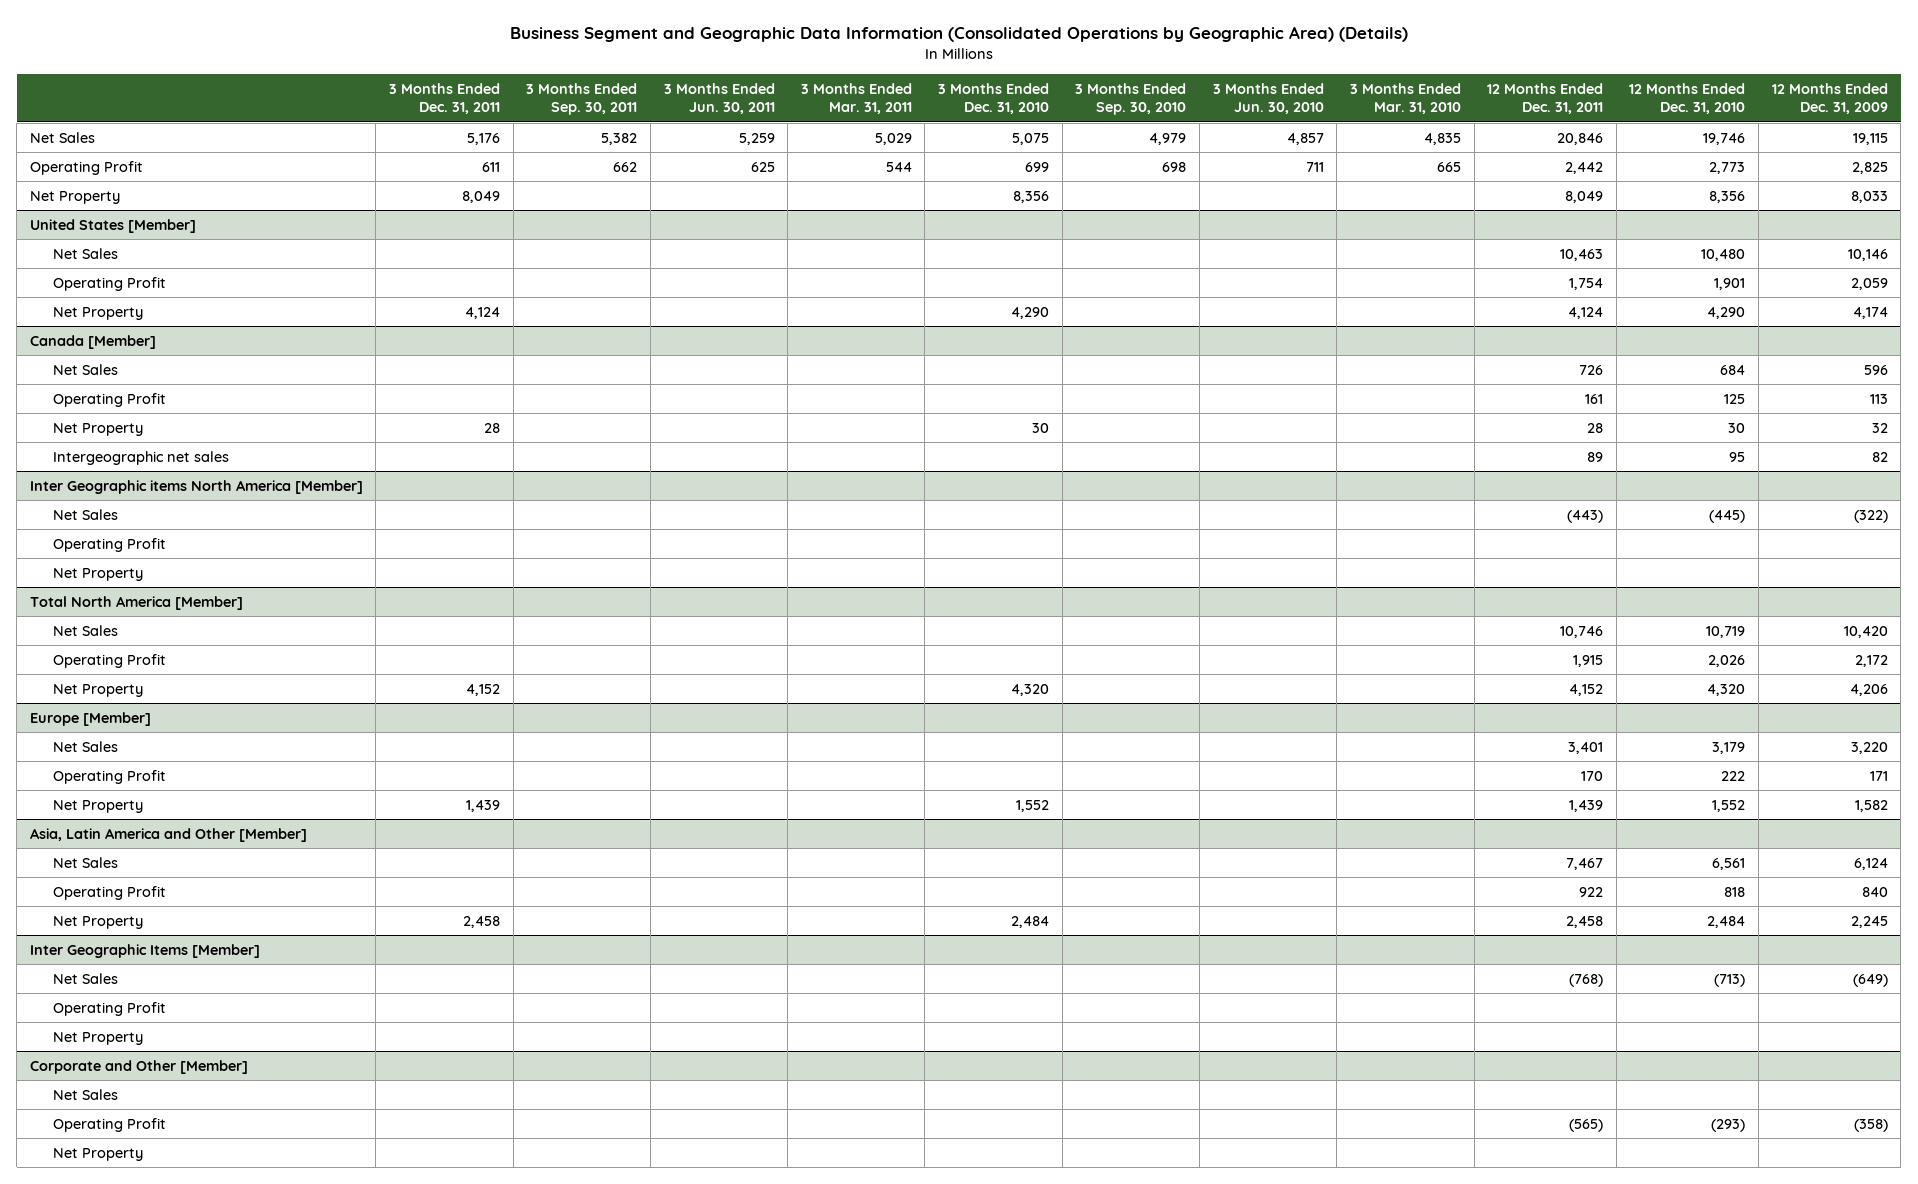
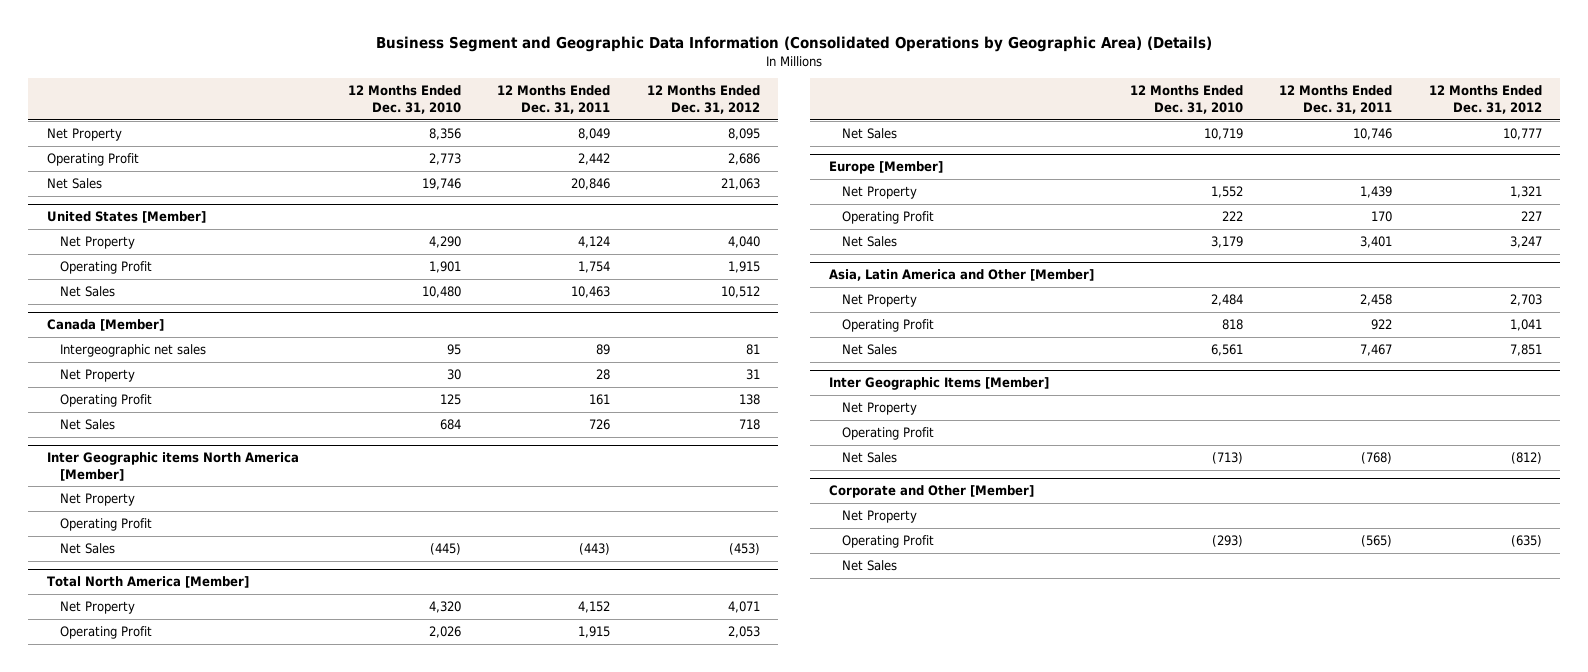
- | 3 Months Ended Dec. 31, 2011 | 3 Months Ended Sep. 30, 2011 | 3 Months Ended Jun. 30, 2011 | 3 Months Ended Mar. 31, 2011 | 3 Months Ended Dec. 31, 2010 | 3 Months Ended Sep. 30, 2010 | 3 Months Ended Jun. 30, 2010 | 3 Months Ended Mar. 31, 2010 | 12 Months Ended Dec. 31, 2011 | 12 Months Ended Dec. 31, 2010 | 12 Months Ended Dec. 31, 2009
+ | 12 Months Ended Dec. 31, 2010 | 12 Months Ended Dec. 31, 2011 | 12 Months Ended Dec. 31, 2012
moved down: Operating Profit | 2,773 | 2,442 | 2,686
moved down: Net Sales | 19,746 | 20,846 | 21,063
@ United States [Member]
moved down: Operating Profit | 1,901 | 1,754 | 1,915
moved down: Net Sales | 10,480 | 10,463 | 10,512
@ Canada [Member]
moved down: Net Property | 30 | 28 | 31
moved down: Operating Profit | 125 | 161 | 138
moved down: Net Sales | 684 | 726 | 718
@ Inter Geographic items North America [Member]
moved down: Operating Profit
moved down: Net Sales | (445) | (443) | (453)
@ Total North America [Member]
moved down: Operating Profit | 2,026 | 1,915 | 2,053
moved down: Net Sales | 10,719 | 10,746 | 10,777
@ Europe [Member]
moved down: Operating Profit | 222 | 170 | 227
moved down: Net Sales | 3,179 | 3,401 | 3,247
@ Asia, Latin America and Other [Member]
moved down: Operating Profit | 818 | 922 | 1,041
moved down: Net Sales | 6,561 | 7,467 | 7,851
@ Inter Geographic Items [Member]
moved down: Operating Profit
moved down: Net Sales | (713) | (768) | (812)
@ Corporate and Other [Member]
moved down: Operating Profit | (293) | (565) | (635)
moved down: Net Sales

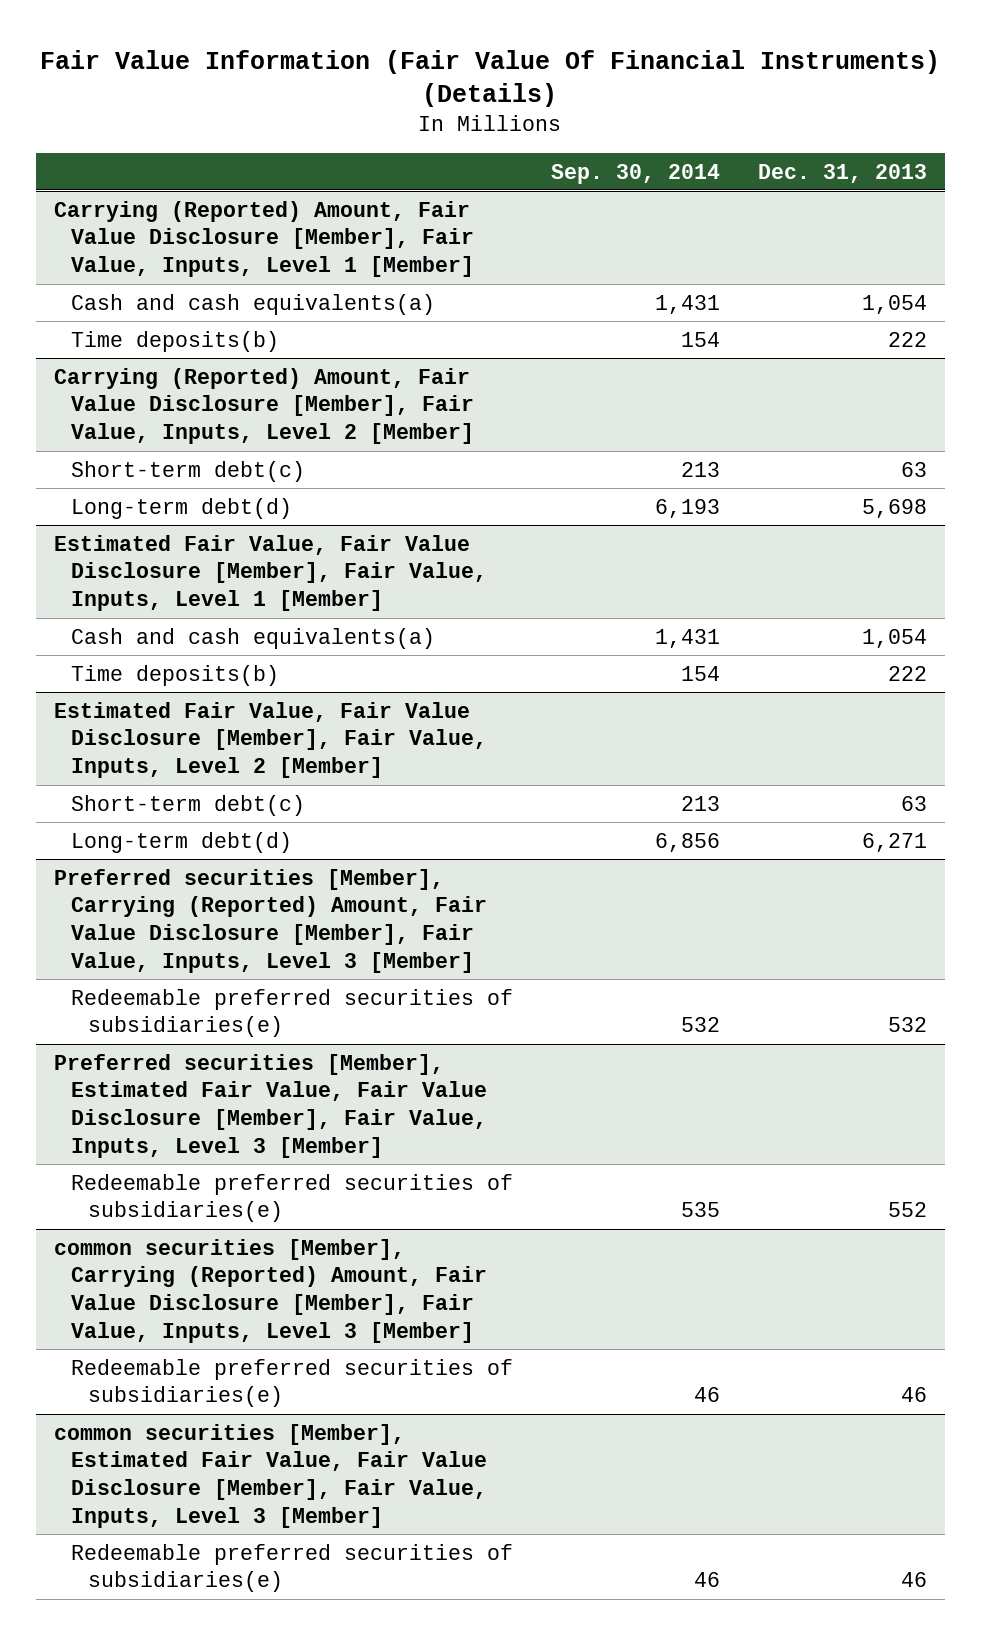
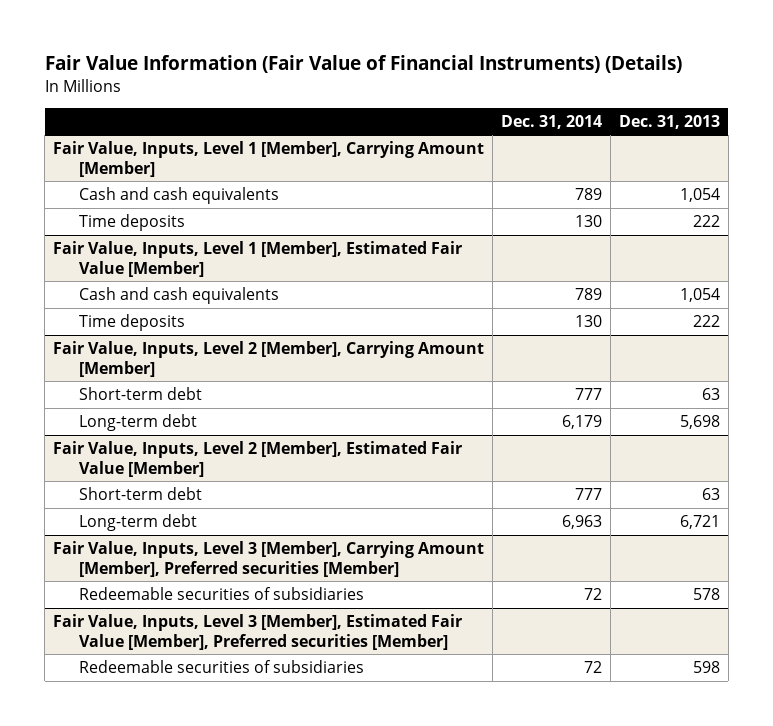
- Fair Value Information (Fair Value Of Financial Instruments) (Details)
+ Fair Value Information (Fair Value of Financial Instruments) (Details)
- | Sep. 30, 2014 | Dec. 31, 2013
+ | Dec. 31, 2014 | Dec. 31, 2013
- Carrying (Reported) Amount, Fair Value Disclosure [Member], Fair Value, Inputs, Level 1 [Member]
- Cash and cash equivalents(a) | 1,431 | 1,054
- Time deposits(b) | 154 | 222
- Carrying (Reported) Amount, Fair Value Disclosure [Member], Fair Value, Inputs, Level 2 [Member]
- Short-term debt(c) | 213 | 63
- Long-term debt(d) | 6,193 | 5,698
- Estimated Fair Value, Fair Value Disclosure [Member], Fair Value, Inputs, Level 1 [Member]
- Cash and cash equivalents(a) | 1,431 | 1,054
- Time deposits(b) | 154 | 222
- Estimated Fair Value, Fair Value Disclosure [Member], Fair Value, Inputs, Level 2 [Member]
- Short-term debt(c) | 213 | 63
- Long-term debt(d) | 6,856 | 6,271
- Preferred securities [Member], Carrying (Reported) Amount, Fair Value Disclosure [Member], Fair Value, Inputs, Level 3 [Member]
- Redeemable preferred securities of subsidiaries(e) | 532 | 532
- Preferred securities [Member], Estimated Fair Value, Fair Value Disclosure [Member], Fair Value, Inputs, Level 3 [Member]
- Redeemable preferred securities of subsidiaries(e) | 535 | 552
- common securities [Member], Carrying (Reported) Amount, Fair Value Disclosure [Member], Fair Value, Inputs, Level 3 [Member]
- Redeemable preferred securities of subsidiaries(e) | 46 | 46
- common securities [Member], Estimated Fair Value, Fair Value Disclosure [Member], Fair Value, Inputs, Level 3 [Member]
- Redeemable preferred securities of subsidiaries(e) | 46 | 46
+ Fair Value, Inputs, Level 1 [Member], Carrying Amount [Member]
+ Cash and cash equivalents | 789 | 1,054
+ Time deposits | 130 | 222
+ Fair Value, Inputs, Level 1 [Member], Estimated Fair Value [Member]
+ Cash and cash equivalents | 789 | 1,054
+ Time deposits | 130 | 222
+ Fair Value, Inputs, Level 2 [Member], Carrying Amount [Member]
+ Short-term debt | 777 | 63
+ Long-term debt | 6,179 | 5,698
+ Fair Value, Inputs, Level 2 [Member], Estimated Fair Value [Member]
+ Short-term debt | 777 | 63
+ Long-term debt | 6,963 | 6,721
+ Fair Value, Inputs, Level 3 [Member], Carrying Amount [Member], Preferred securities [Member]
+ Redeemable securities of subsidiaries | 72 | 578
+ Fair Value, Inputs, Level 3 [Member], Estimated Fair Value [Member], Preferred securities [Member]
+ Redeemable securities of subsidiaries | 72 | 598

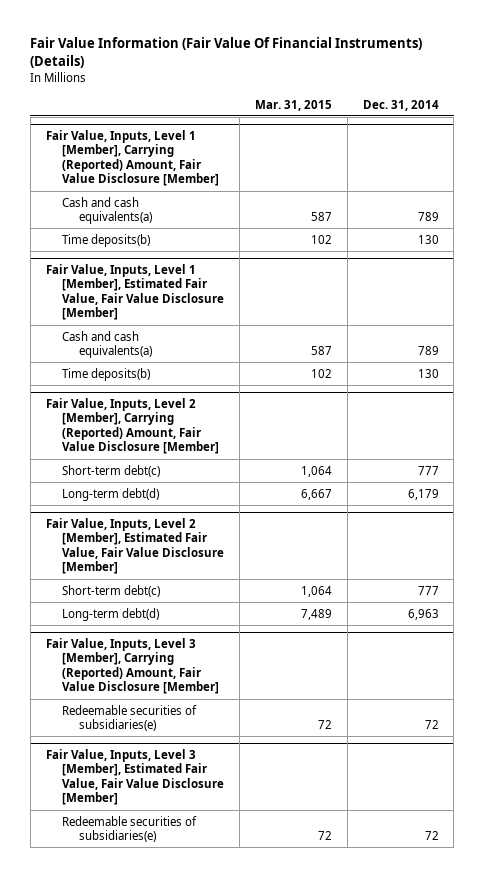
- Fair Value Information (Fair Value of Financial Instruments) (Details)
+ Fair Value Information (Fair Value Of Financial Instruments) (Details)
- | Dec. 31, 2014 | Dec. 31, 2013
+ | Mar. 31, 2015 | Dec. 31, 2014
- Fair Value, Inputs, Level 1 [Member], Carrying Amount [Member]
- Cash and cash equivalents | 789 | 1,054
- Time deposits | 130 | 222
- Fair Value, Inputs, Level 1 [Member], Estimated Fair Value [Member]
- Cash and cash equivalents | 789 | 1,054
- Time deposits | 130 | 222
- Fair Value, Inputs, Level 2 [Member], Carrying Amount [Member]
- Short-term debt | 777 | 63
- Long-term debt | 6,179 | 5,698
- Fair Value, Inputs, Level 2 [Member], Estimated Fair Value [Member]
- Short-term debt | 777 | 63
- Long-term debt | 6,963 | 6,721
- Fair Value, Inputs, Level 3 [Member], Carrying Amount [Member], Preferred securities [Member]
- Redeemable securities of subsidiaries | 72 | 578
- Fair Value, Inputs, Level 3 [Member], Estimated Fair Value [Member], Preferred securities [Member]
- Redeemable securities of subsidiaries | 72 | 598
+ Fair Value, Inputs, Level 1 [Member], Carrying (Reported) Amount, Fair Value Disclosure [Member]
+ Cash and cash equivalents(a) | 587 | 789
+ Time deposits(b) | 102 | 130
+ Fair Value, Inputs, Level 1 [Member], Estimated Fair Value, Fair Value Disclosure [Member]
+ Cash and cash equivalents(a) | 587 | 789
+ Time deposits(b) | 102 | 130
+ Fair Value, Inputs, Level 2 [Member], Carrying (Reported) Amount, Fair Value Disclosure [Member]
+ Short-term debt(c) | 1,064 | 777
+ Long-term debt(d) | 6,667 | 6,179
+ Fair Value, Inputs, Level 2 [Member], Estimated Fair Value, Fair Value Disclosure [Member]
+ Short-term debt(c) | 1,064 | 777
+ Long-term debt(d) | 7,489 | 6,963
+ Fair Value, Inputs, Level 3 [Member], Carrying (Reported) Amount, Fair Value Disclosure [Member]
+ Redeemable securities of subsidiaries(e) | 72 | 72
+ Fair Value, Inputs, Level 3 [Member], Estimated Fair Value, Fair Value Disclosure [Member]
+ Redeemable securities of subsidiaries(e) | 72 | 72

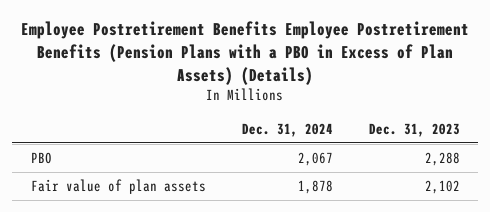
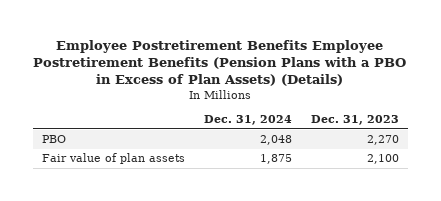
- PBO | 2,067 | 2,288
- Fair value of plan assets | 1,878 | 2,102
+ PBO | 2,048 | 2,270
+ Fair value of plan assets | 1,875 | 2,100

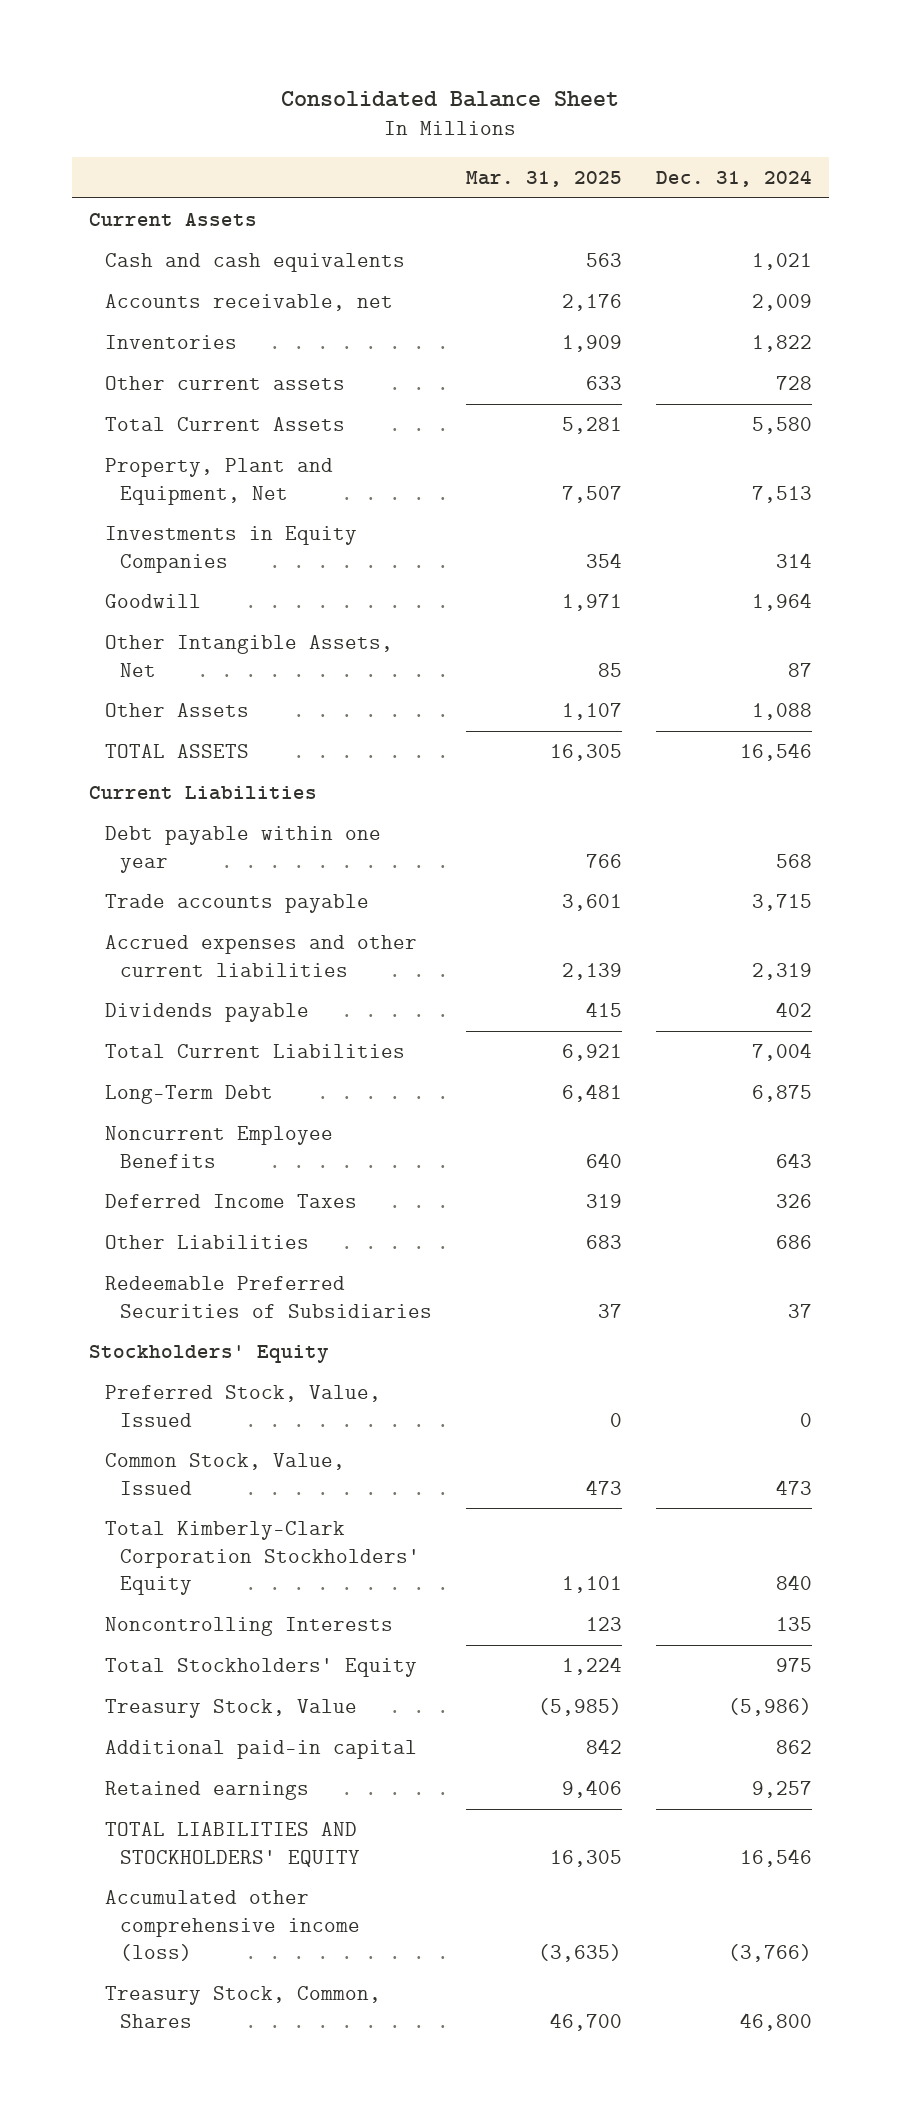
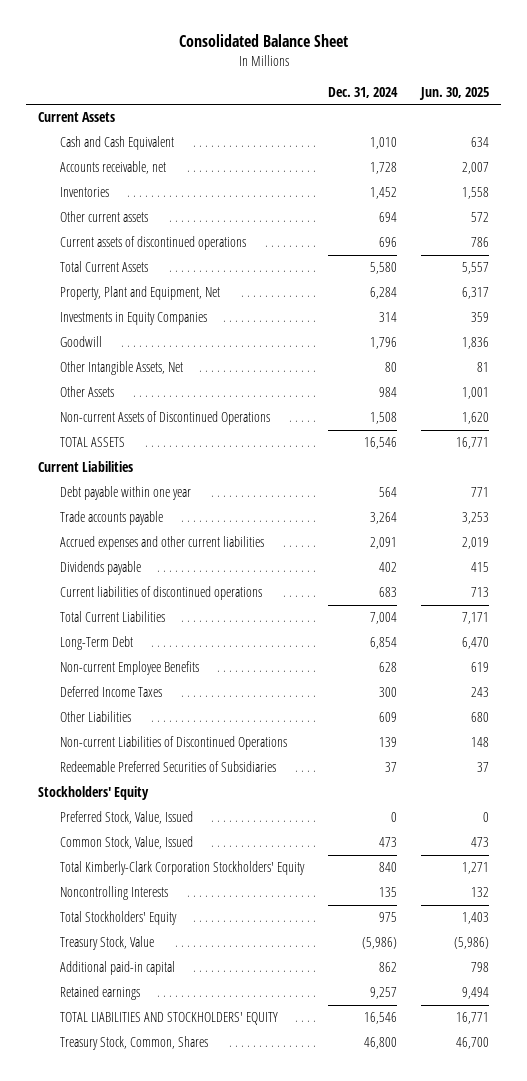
- | Mar. 31, 2025 | Dec. 31, 2024
+ | Dec. 31, 2024 | Jun. 30, 2025
- Cash and cash equivalents | 563 | 1,021
- Accounts receivable, net | 2,176 | 2,009
- Inventories | 1,909 | 1,822
- Other current assets | 633 | 728
+ Cash and Cash Equivalent | 1,010 | 634
+ Accounts receivable, net | 1,728 | 2,007
+ Inventories | 1,452 | 1,558
+ Other current assets | 694 | 572
+ Current assets of discontinued operations | 696 | 786
- Property, Plant and Equipment, Net | 7,507 | 7,513
+ Property, Plant and Equipment, Net | 6,284 | 6,317
- Goodwill | 1,971 | 1,964
- Other Intangible Assets, Net | 85 | 87
- Other Assets | 1,107 | 1,088
+ Goodwill | 1,796 | 1,836
+ Other Intangible Assets, Net | 80 | 81
+ Other Assets | 984 | 1,001
+ Non-current Assets of Discontinued Operations | 1,508 | 1,620
- Debt payable within one year | 766 | 568
- Trade accounts payable | 3,601 | 3,715
- Accrued expenses and other current liabilities | 2,139 | 2,319
+ Debt payable within one year | 564 | 771
+ Trade accounts payable | 3,264 | 3,253
+ Accrued expenses and other current liabilities | 2,091 | 2,019
+ Current liabilities of discontinued operations | 683 | 713
- Long-Term Debt | 6,481 | 6,875
- Noncurrent Employee Benefits | 640 | 643
- Deferred Income Taxes | 319 | 326
- Other Liabilities | 683 | 686
+ Long-Term Debt | 6,854 | 6,470
+ Non-current Employee Benefits | 628 | 619
+ Deferred Income Taxes | 300 | 243
+ Other Liabilities | 609 | 680
+ Non-current Liabilities of Discontinued Operations | 139 | 148
- Accumulated other comprehensive income (loss) | (3,635) | (3,766)

